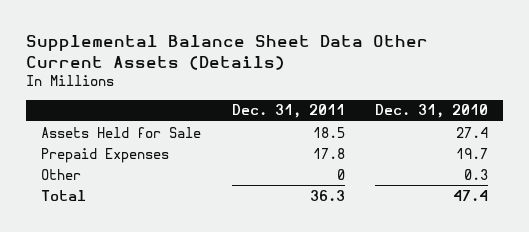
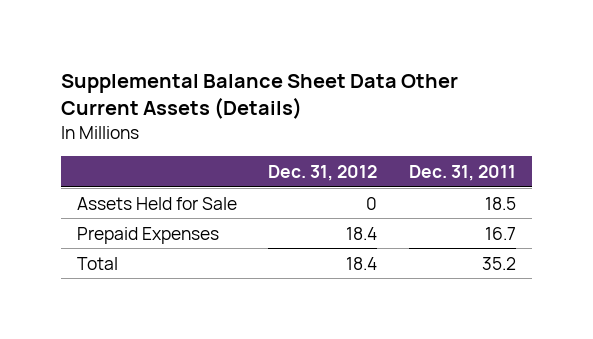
- | Dec. 31, 2011 | Dec. 31, 2010
+ | Dec. 31, 2012 | Dec. 31, 2011
- Prepaid Expenses | 17.8 | 19.7
- Other | 0 | 0.3
- Total | 36.3 | 47.4
+ Prepaid Expenses | 18.4 | 16.7
+ Total | 18.4 | 35.2

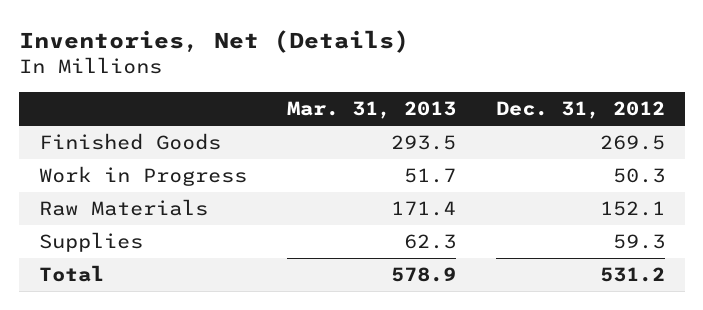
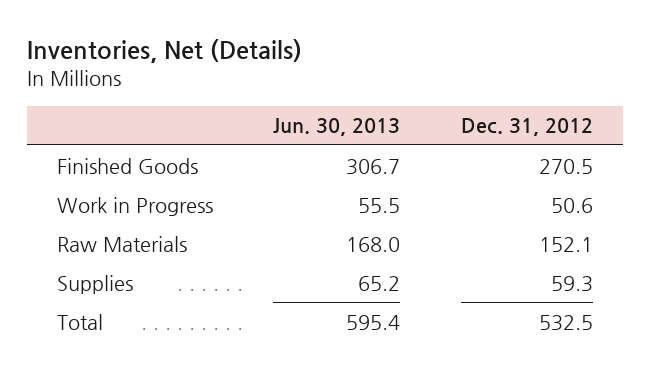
- | Mar. 31, 2013 | Dec. 31, 2012
+ | Jun. 30, 2013 | Dec. 31, 2012
- Finished Goods | 293.5 | 269.5
- Work in Progress | 51.7 | 50.3
+ Finished Goods | 306.7 | 270.5
+ Work in Progress | 55.5 | 50.6
- Total | 578.9 | 531.2
+ Total | 595.4 | 532.5

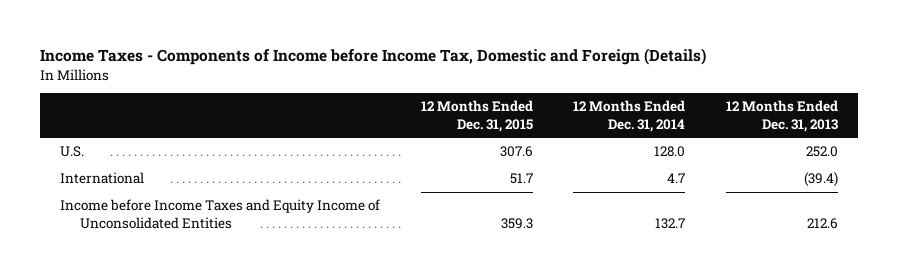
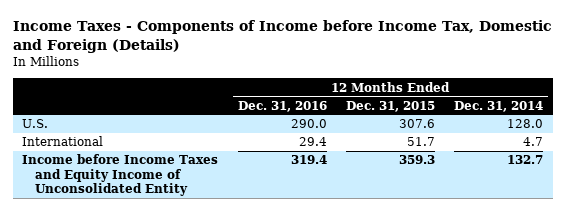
- | 12 Months Ended Dec. 31, 2015 | 12 Months Ended Dec. 31, 2014 | 12 Months Ended Dec. 31, 2013
+ | 12 Months Ended Dec. 31, 2016 | 12 Months Ended Dec. 31, 2015 | 12 Months Ended Dec. 31, 2014
- Income before Income Taxes and Equity Income of Unconsolidated Entities | 359.3 | 132.7 | 212.6
+ Income before Income Taxes and Equity Income of Unconsolidated Entity | 319.4 | 359.3 | 132.7

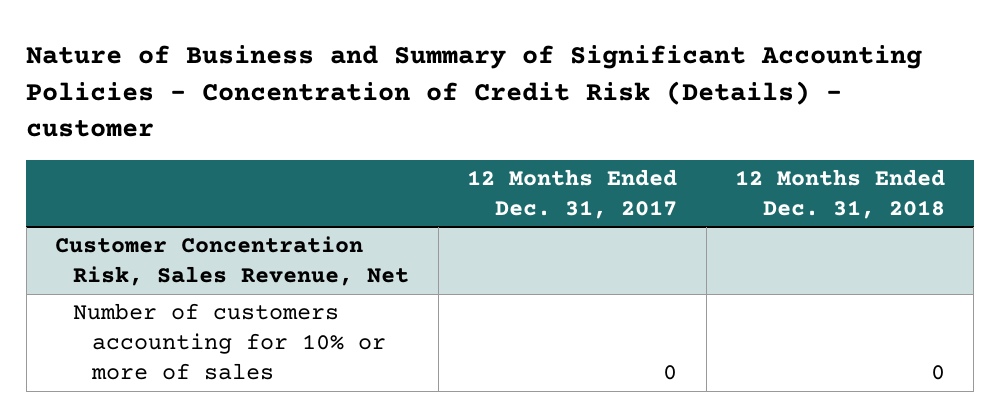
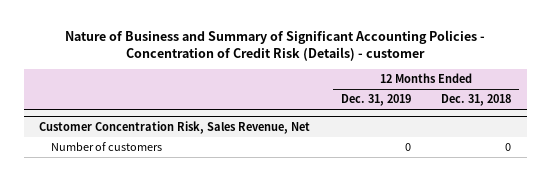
- | 12 Months Ended Dec. 31, 2017 | 12 Months Ended Dec. 31, 2018
+ | 12 Months Ended Dec. 31, 2019 | 12 Months Ended Dec. 31, 2018
@ Customer Concentration Risk, Sales Revenue, Net
- Number of customers accounting for 10% or more of sales | 0 | 0
+ Number of customers | 0 | 0

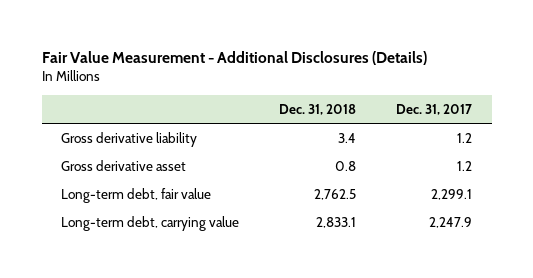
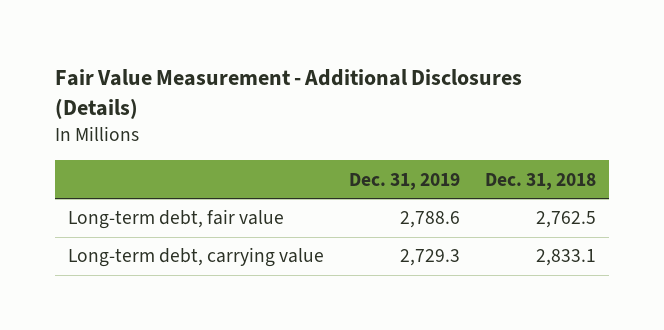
- | Dec. 31, 2018 | Dec. 31, 2017
+ | Dec. 31, 2019 | Dec. 31, 2018
- Gross derivative liability | 3.4 | 1.2
- Gross derivative asset | 0.8 | 1.2

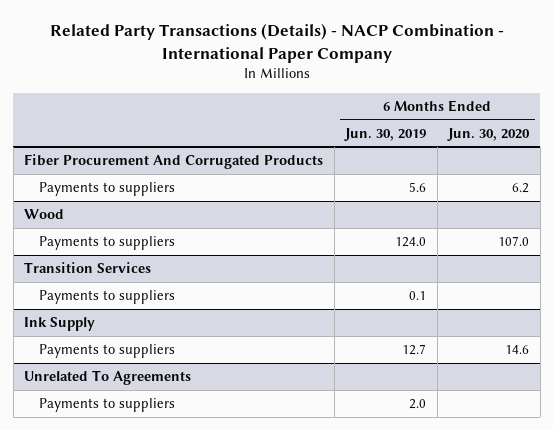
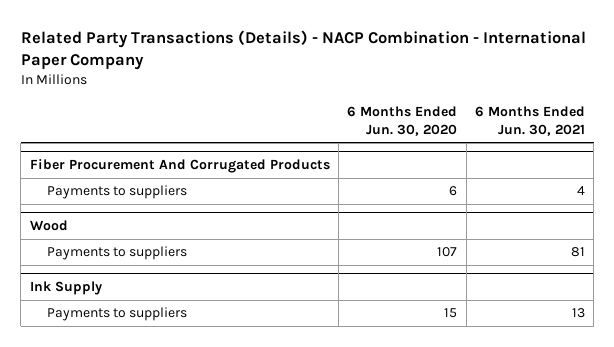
- | 6 Months Ended Jun. 30, 2019 | 6 Months Ended Jun. 30, 2020
+ | 6 Months Ended Jun. 30, 2020 | 6 Months Ended Jun. 30, 2021
@ Fiber Procurement And Corrugated Products
- Payments to suppliers | 5.6 | 6.2
+ Payments to suppliers | 6 | 4
@ Wood
- Payments to suppliers | 124.0 | 107.0
- Transition Services
- Payments to suppliers | 0.1 |
@ Wood
+ Payments to suppliers | 107 | 81
@ Ink Supply
- Payments to suppliers | 12.7 | 14.6
- Unrelated To Agreements
- Payments to suppliers | 2.0 |
@ Ink Supply
+ Payments to suppliers | 15 | 13

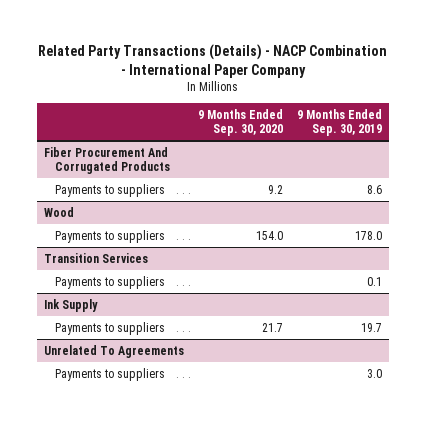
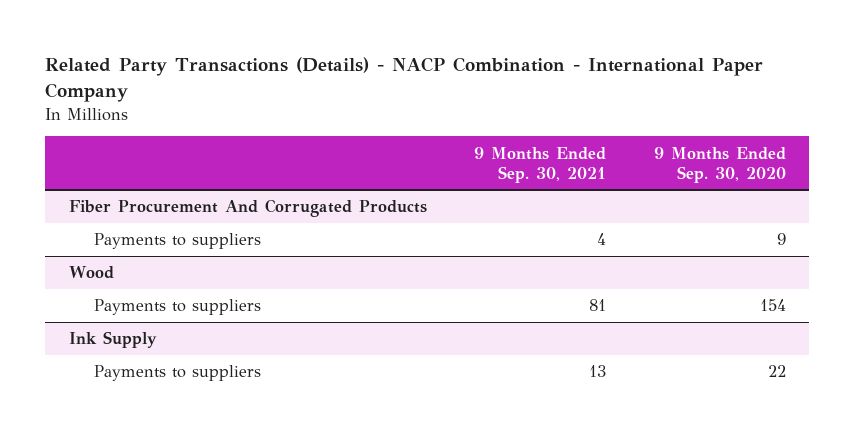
- | 9 Months Ended Sep. 30, 2020 | 9 Months Ended Sep. 30, 2019
+ | 9 Months Ended Sep. 30, 2021 | 9 Months Ended Sep. 30, 2020
@ Fiber Procurement And Corrugated Products
- Payments to suppliers | 9.2 | 8.6
+ Payments to suppliers | 4 | 9
@ Wood
- Payments to suppliers | 154.0 | 178.0
- Transition Services
- Payments to suppliers | | 0.1
@ Wood
+ Payments to suppliers | 81 | 154
@ Ink Supply
- Payments to suppliers | 21.7 | 19.7
- Unrelated To Agreements
- Payments to suppliers | | 3.0
@ Ink Supply
+ Payments to suppliers | 13 | 22

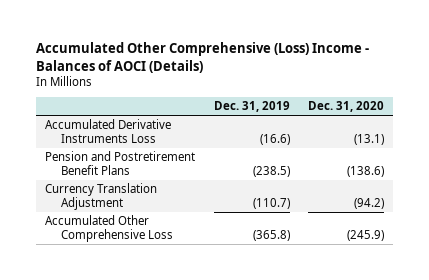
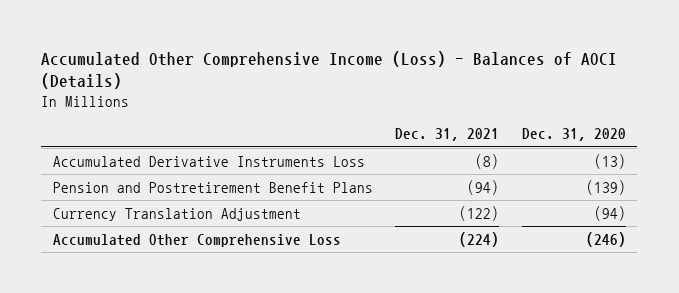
- Accumulated Other Comprehensive (Loss) Income - Balances of AOCI (Details)
+ Accumulated Other Comprehensive Income (Loss) - Balances of AOCI (Details)
- | Dec. 31, 2019 | Dec. 31, 2020
+ | Dec. 31, 2021 | Dec. 31, 2020
- Accumulated Derivative Instruments Loss | (16.6) | (13.1)
- Pension and Postretirement Benefit Plans | (238.5) | (138.6)
- Currency Translation Adjustment | (110.7) | (94.2)
- Accumulated Other Comprehensive Loss | (365.8) | (245.9)
+ Accumulated Derivative Instruments Loss | (8) | (13)
+ Pension and Postretirement Benefit Plans | (94) | (139)
+ Currency Translation Adjustment | (122) | (94)
+ Accumulated Other Comprehensive Loss | (224) | (246)

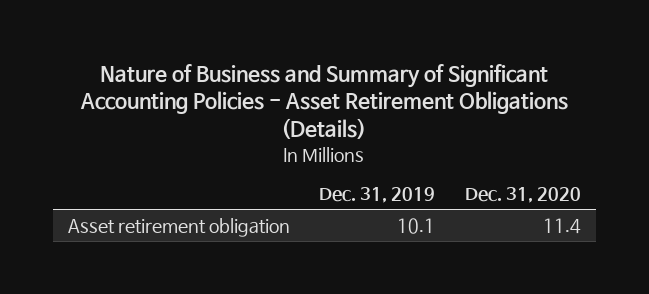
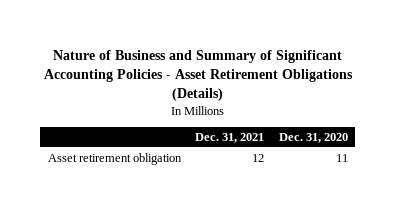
- | Dec. 31, 2019 | Dec. 31, 2020
+ | Dec. 31, 2021 | Dec. 31, 2020
- Asset retirement obligation | 10.1 | 11.4
+ Asset retirement obligation | 12 | 11

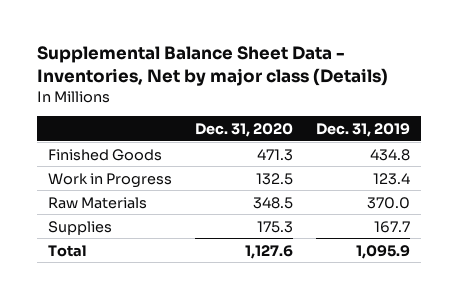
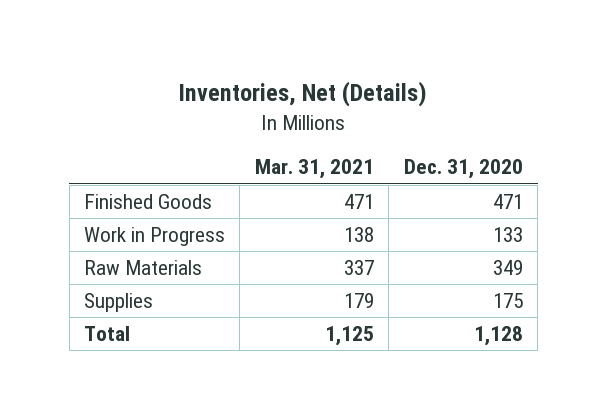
- Supplemental Balance Sheet Data - Inventories, Net by major class (Details)
+ Inventories, Net (Details)
- | Dec. 31, 2020 | Dec. 31, 2019
+ | Mar. 31, 2021 | Dec. 31, 2020
- Finished Goods | 471.3 | 434.8
- Work in Progress | 132.5 | 123.4
- Raw Materials | 348.5 | 370.0
- Supplies | 175.3 | 167.7
- Total | 1,127.6 | 1,095.9
+ Finished Goods | 471 | 471
+ Work in Progress | 138 | 133
+ Raw Materials | 337 | 349
+ Supplies | 179 | 175
+ Total | 1,125 | 1,128

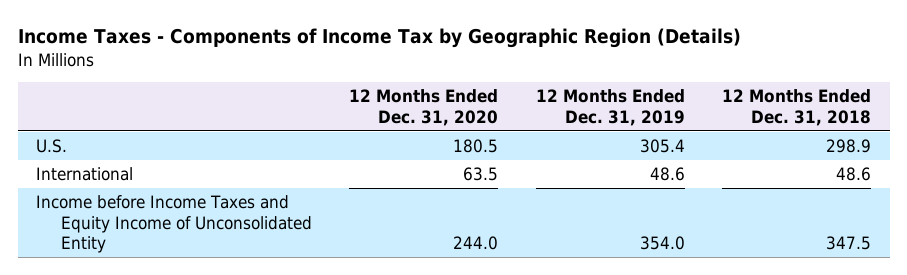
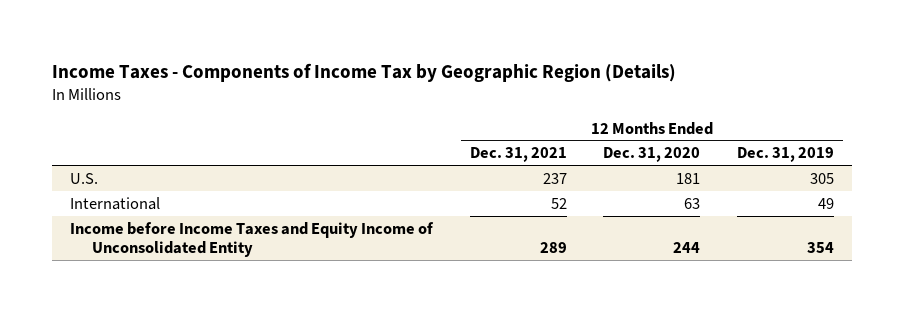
- | 12 Months Ended Dec. 31, 2020 | 12 Months Ended Dec. 31, 2019 | 12 Months Ended Dec. 31, 2018
+ | 12 Months Ended Dec. 31, 2021 | 12 Months Ended Dec. 31, 2020 | 12 Months Ended Dec. 31, 2019
- U.S. | 180.5 | 305.4 | 298.9
- International | 63.5 | 48.6 | 48.6
- Income before Income Taxes and Equity Income of Unconsolidated Entity | 244.0 | 354.0 | 347.5
+ U.S. | 237 | 181 | 305
+ International | 52 | 63 | 49
+ Income before Income Taxes and Equity Income of Unconsolidated Entity | 289 | 244 | 354

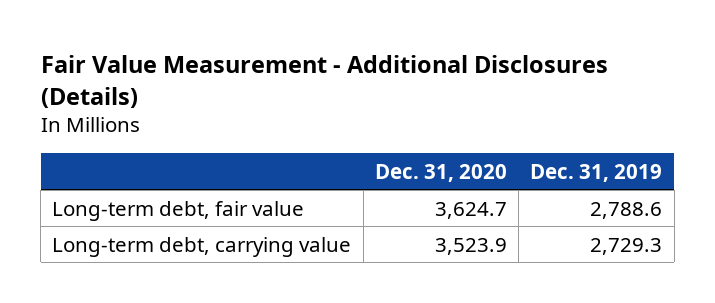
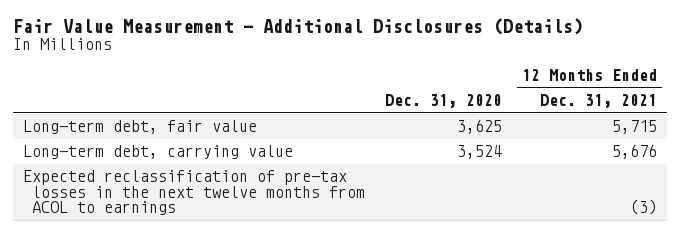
- | Dec. 31, 2020 | Dec. 31, 2019
+ | Dec. 31, 2020 | 12 Months Ended Dec. 31, 2021
- Long-term debt, fair value | 3,624.7 | 2,788.6
- Long-term debt, carrying value | 3,523.9 | 2,729.3
+ Long-term debt, fair value | 3,625 | 5,715
+ Long-term debt, carrying value | 3,524 | 5,676
+ Expected reclassification of pre-tax losses in the next twelve months from ACOL to earnings | | (3)

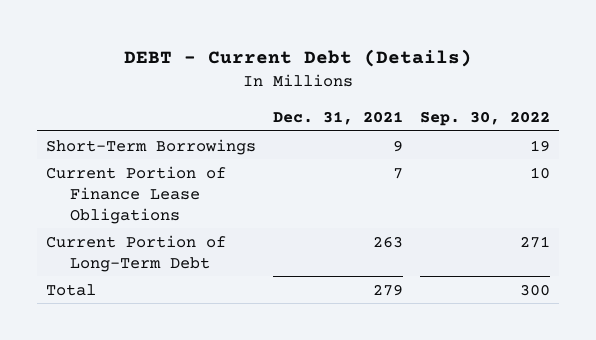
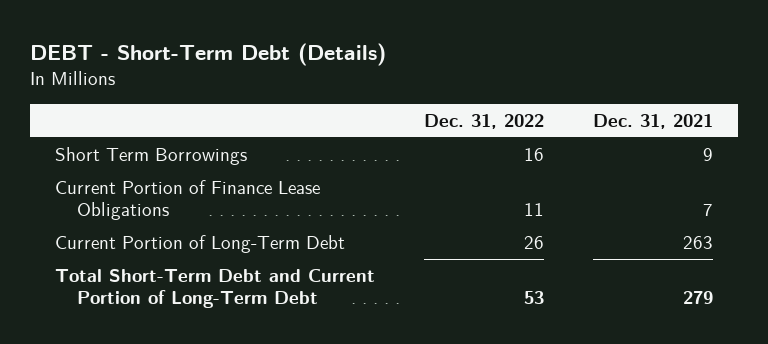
- DEBT - Current Debt (Details)
+ DEBT - Short-Term Debt (Details)
- | Dec. 31, 2021 | Sep. 30, 2022
+ | Dec. 31, 2022 | Dec. 31, 2021
- Short-Term Borrowings | 9 | 19
+ Short Term Borrowings | 16 | 9
- Total | 279 | 300
+ Total Short-Term Debt and Current Portion of Long-Term Debt | 53 | 279

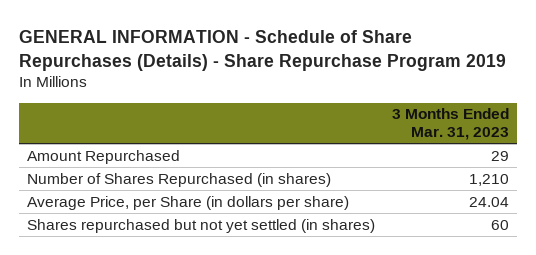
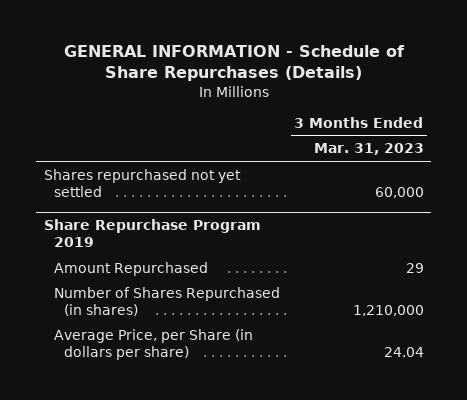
- GENERAL INFORMATION - Schedule of Share Repurchases (Details) - Share Repurchase Program 2019
+ GENERAL INFORMATION - Schedule of Share Repurchases (Details)
+ Shares repurchased not yet settled | 60,000
+ Share Repurchase Program 2019
- Number of Shares Repurchased (in shares) | 1,210
+ Number of Shares Repurchased (in shares) | 1,210,000
- Shares repurchased but not yet settled (in shares) | 60

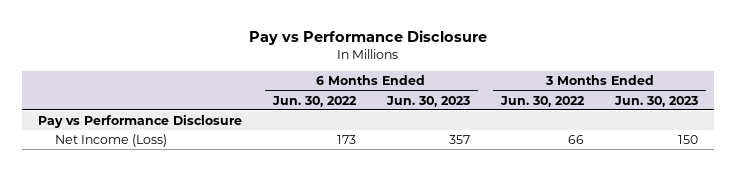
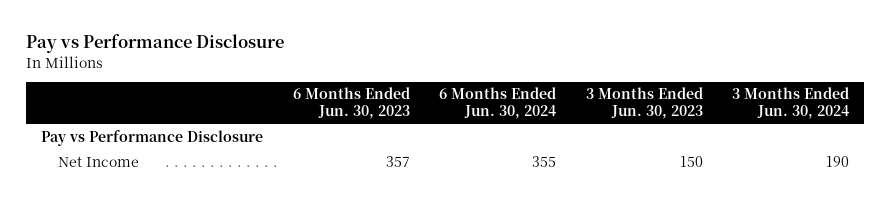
- | 6 Months Ended Jun. 30, 2022 | 6 Months Ended Jun. 30, 2023 | 3 Months Ended Jun. 30, 2022 | 3 Months Ended Jun. 30, 2023
+ | 6 Months Ended Jun. 30, 2023 | 6 Months Ended Jun. 30, 2024 | 3 Months Ended Jun. 30, 2023 | 3 Months Ended Jun. 30, 2024
- Net Income (Loss) | 173 | 357 | 66 | 150
+ Net Income | 357 | 355 | 150 | 190

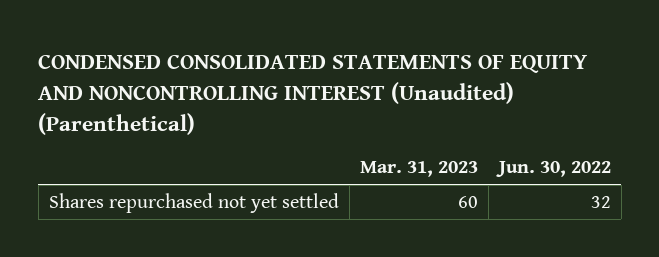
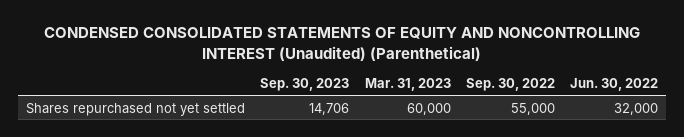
- | Mar. 31, 2023 | Jun. 30, 2022
+ | Sep. 30, 2023 | Mar. 31, 2023 | Sep. 30, 2022 | Jun. 30, 2022
- Shares repurchased not yet settled | 60 | 32
+ Shares repurchased not yet settled | 14,706 | 60,000 | 55,000 | 32,000

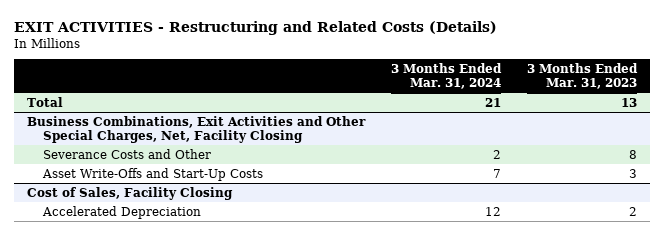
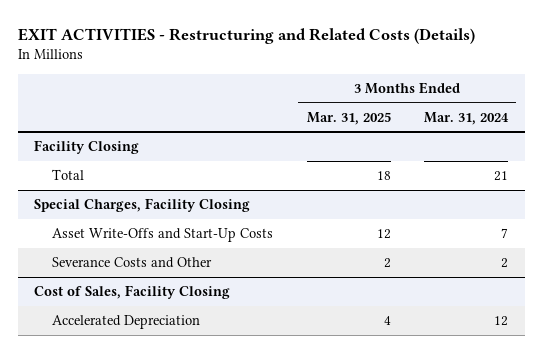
- | 3 Months Ended Mar. 31, 2024 | 3 Months Ended Mar. 31, 2023
+ | 3 Months Ended Mar. 31, 2025 | 3 Months Ended Mar. 31, 2024
+ Facility Closing
- Business Combinations, Exit Activities and Other Special Charges, Net, Facility Closing
- Severance Costs and Other | 2 | 8
+ Special Charges, Facility Closing
+ Severance Costs and Other | 2 | 2

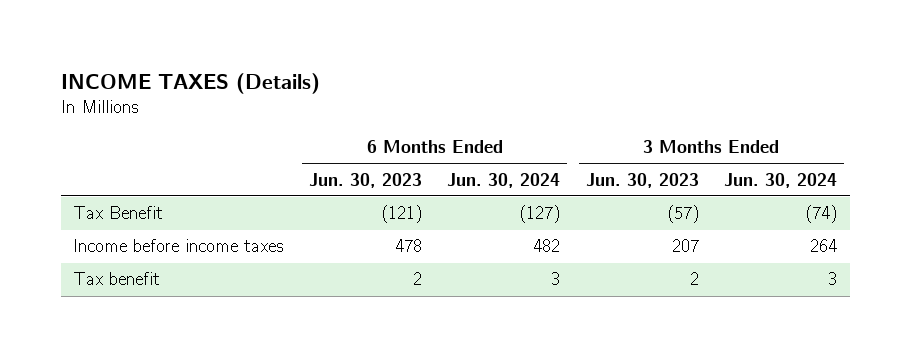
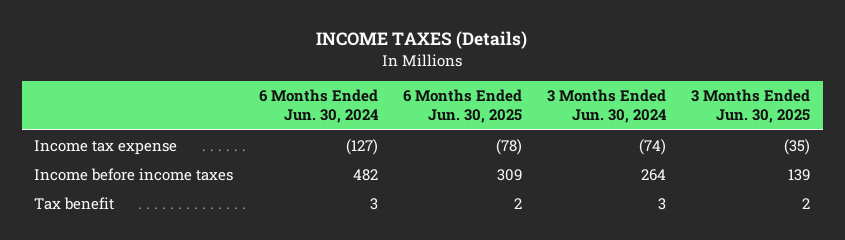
- | 6 Months Ended Jun. 30, 2023 | 6 Months Ended Jun. 30, 2024 | 3 Months Ended Jun. 30, 2023 | 3 Months Ended Jun. 30, 2024
+ | 6 Months Ended Jun. 30, 2024 | 6 Months Ended Jun. 30, 2025 | 3 Months Ended Jun. 30, 2024 | 3 Months Ended Jun. 30, 2025
- Tax Benefit | (121) | (127) | (57) | (74)
+ Income tax expense | (127) | (78) | (74) | (35)

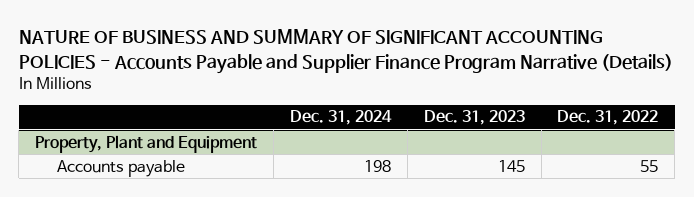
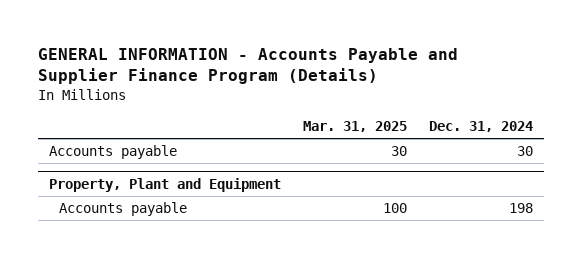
- NATURE OF BUSINESS AND SUMMARY OF SIGNIFICANT ACCOUNTING POLICIES - Accounts Payable and Supplier Finance Program Narrative (Details)
+ GENERAL INFORMATION - Accounts Payable and Supplier Finance Program (Details)
- | Dec. 31, 2024 | Dec. 31, 2023 | Dec. 31, 2022
+ | Mar. 31, 2025 | Dec. 31, 2024
+ Accounts payable | 30 | 30

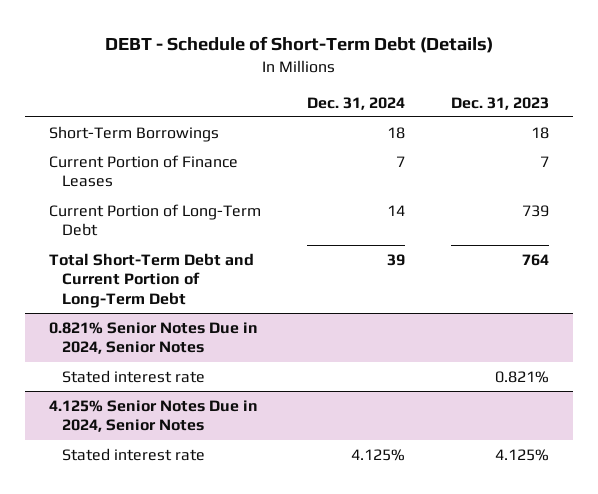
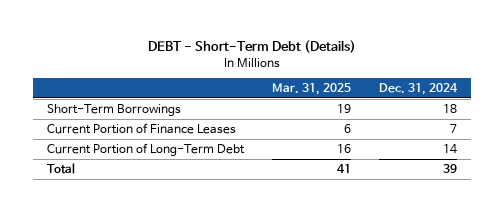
- DEBT - Schedule of Short-Term Debt (Details)
+ DEBT - Short-Term Debt (Details)
- | Dec. 31, 2024 | Dec. 31, 2023
+ | Mar. 31, 2025 | Dec. 31, 2024
- Total Short-Term Debt and Current Portion of Long-Term Debt | 39 | 764
- 0.821% Senior Notes Due in 2024, Senior Notes
- Stated interest rate | | 0.821%
- 4.125% Senior Notes Due in 2024, Senior Notes
- Stated interest rate | 4.125% | 4.125%
+ Total | 41 | 39

